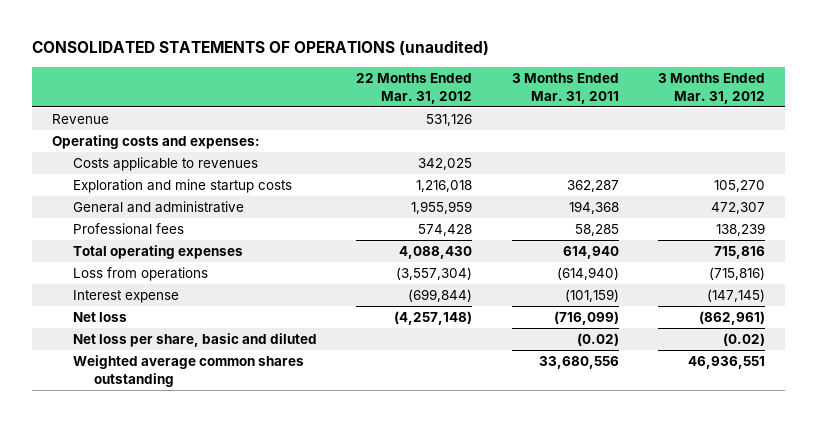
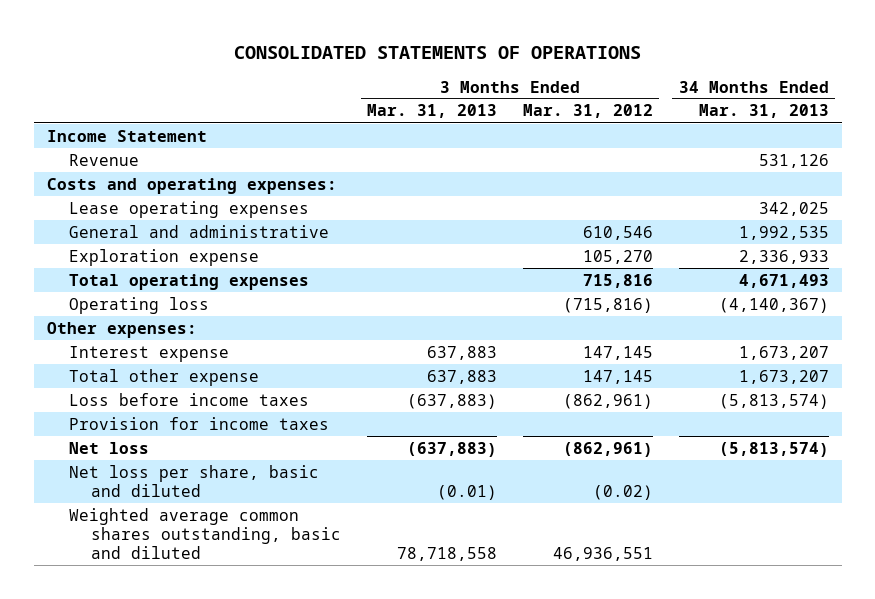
- CONSOLIDATED STATEMENTS OF OPERATIONS (unaudited)
+ CONSOLIDATED STATEMENTS OF OPERATIONS
- | 22 Months Ended Mar. 31, 2012 | 3 Months Ended Mar. 31, 2011 | 3 Months Ended Mar. 31, 2012
+ | 3 Months Ended Mar. 31, 2013 | 3 Months Ended Mar. 31, 2012 | 34 Months Ended Mar. 31, 2013
+ Income Statement
- Operating costs and expenses:
- Costs applicable to revenues | 342,025 | |
- Exploration and mine startup costs | 1,216,018 | 362,287 | 105,270
- General and administrative | 1,955,959 | 194,368 | 472,307
- Professional fees | 574,428 | 58,285 | 138,239
+ Costs and operating expenses:
+ Lease operating expenses | | | 342,025
+ General and administrative | | 610,546 | 1,992,535
+ Exploration expense | | 105,270 | 2,336,933
- Loss from operations | (3,557,304) | (614,940) | (715,816)
- Interest expense | (699,844) | (101,159) | (147,145)
+ Operating loss | | (715,816) | (4,140,367)
+ Other expenses:
+ Interest expense | 637,883 | 147,145 | 1,673,207
+ Total other expense | 637,883 | 147,145 | 1,673,207
+ Loss before income taxes | (637,883) | (862,961) | (5,813,574)
+ Provision for income taxes
- Weighted average common shares outstanding | | 33,680,556 | 46,936,551
+ Weighted average common shares outstanding, basic and diluted | 78,718,558 | 46,936,551 |

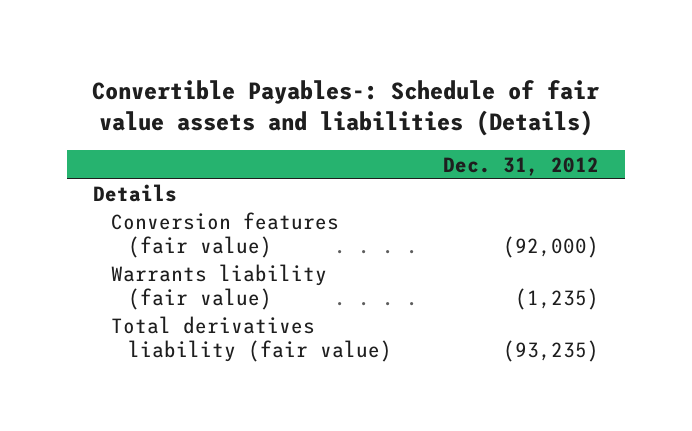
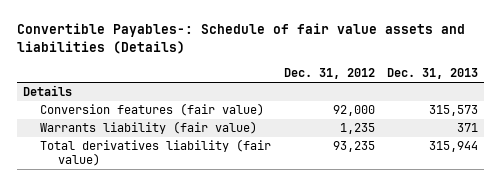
- | Dec. 31, 2012
+ | Dec. 31, 2012 | Dec. 31, 2013
- Conversion features (fair value) | (92,000)
- Warrants liability (fair value) | (1,235)
- Total derivatives liability (fair value) | (93,235)
+ Conversion features (fair value) | 92,000 | 315,573
+ Warrants liability (fair value) | 1,235 | 371
+ Total derivatives liability (fair value) | 93,235 | 315,944

